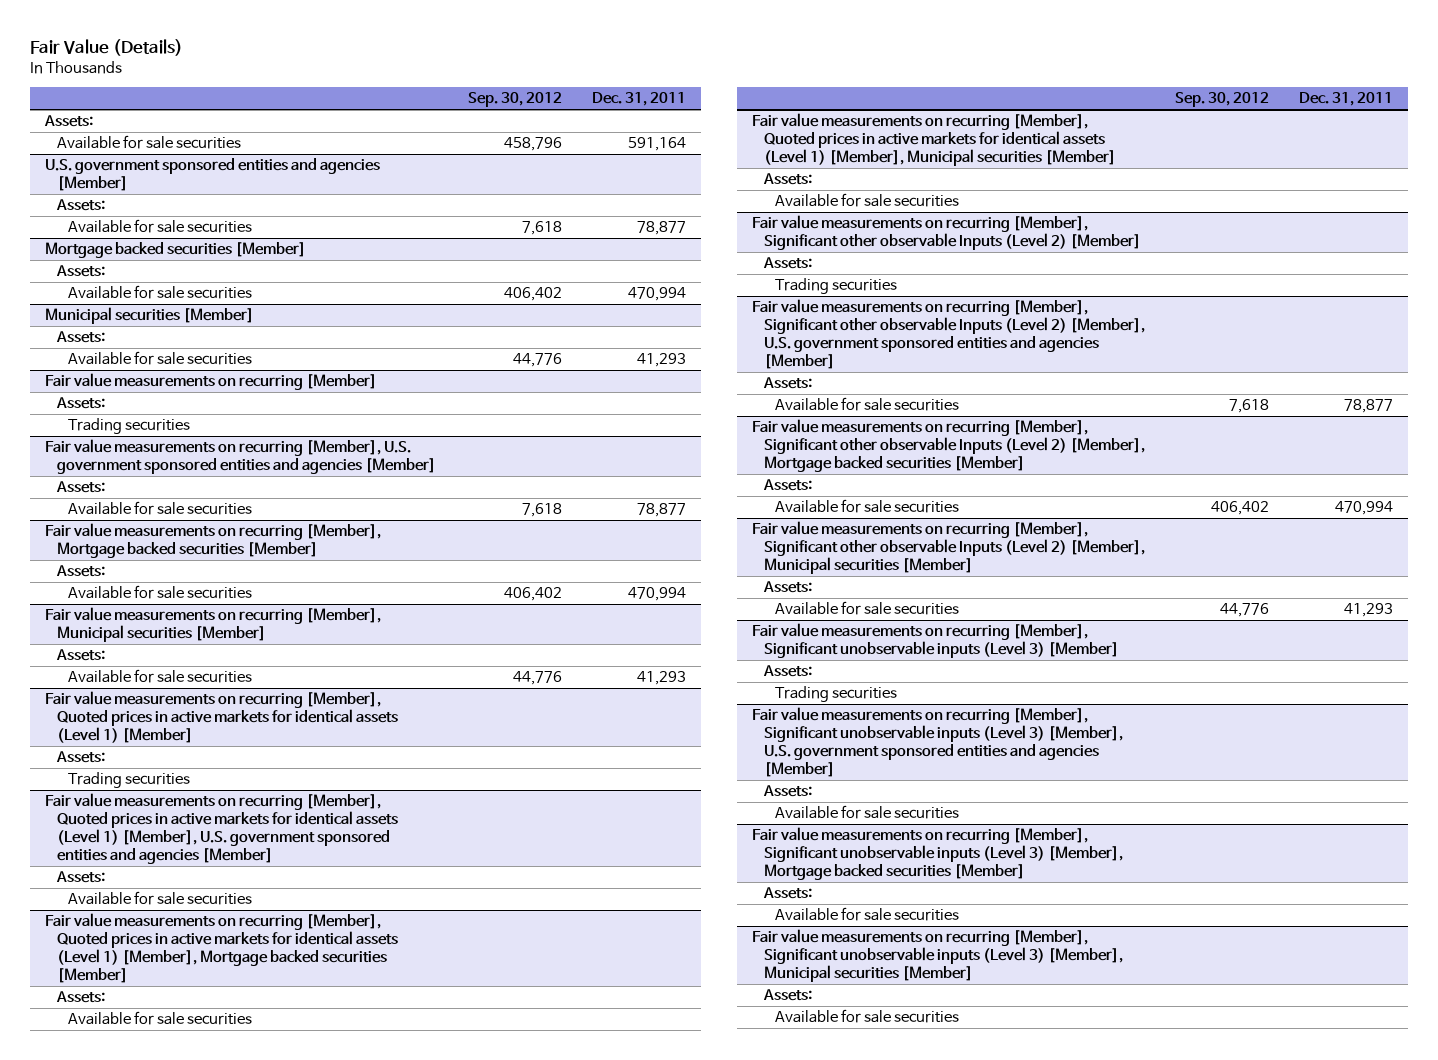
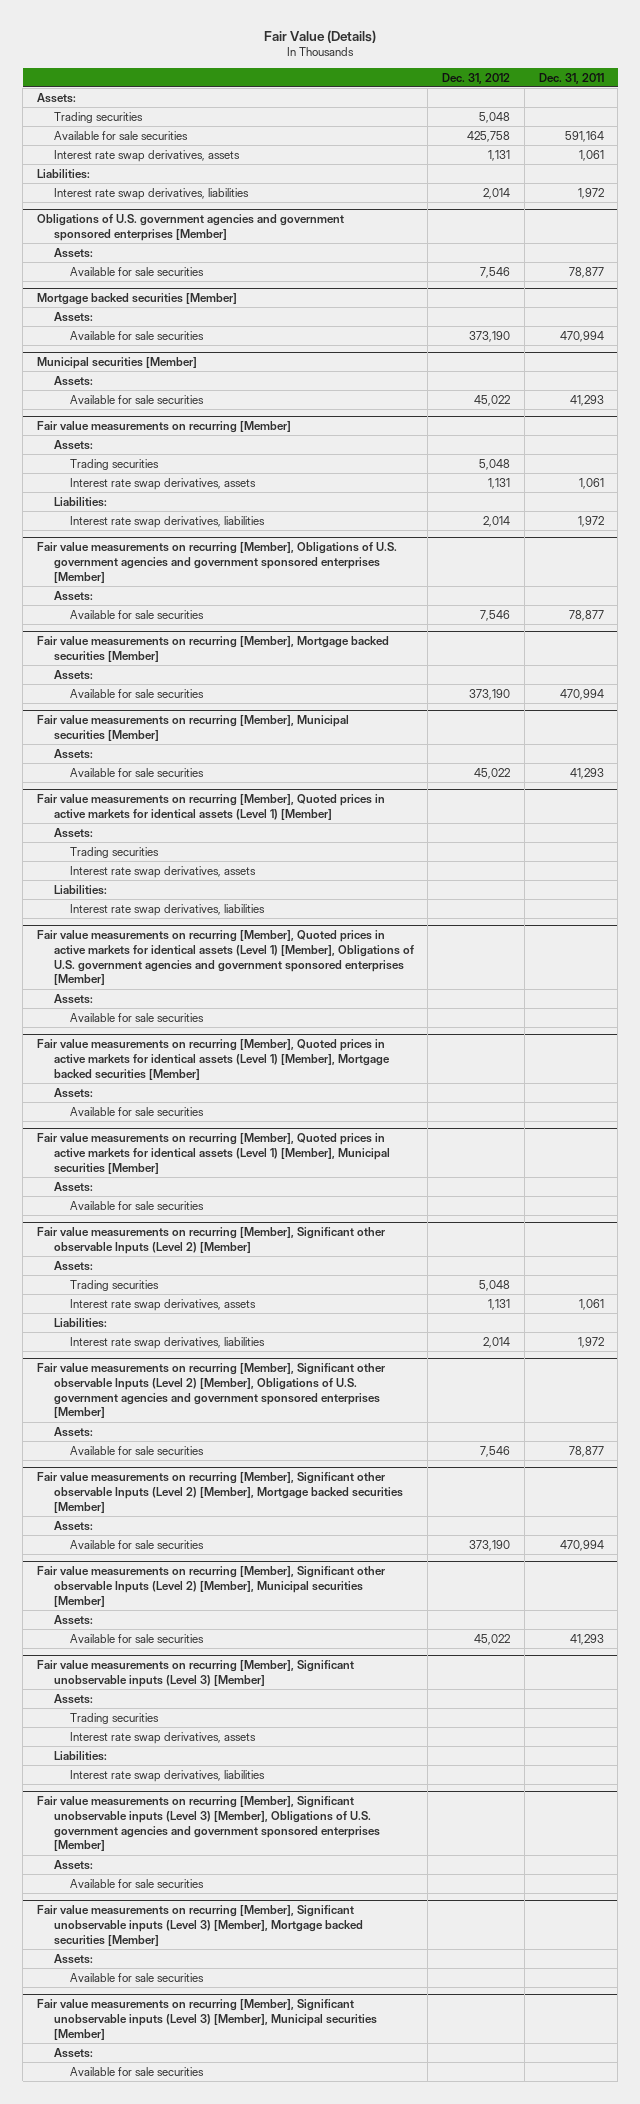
- | Sep. 30, 2012 | Dec. 31, 2011
+ | Dec. 31, 2012 | Dec. 31, 2011
+ Trading securities | 5,048 |
- U.S. government sponsored entities and agencies [Member]
+ Interest rate swap derivatives, assets | 1,131 | 1,061
+ Liabilities:
+ Interest rate swap derivatives, liabilities | 2,014 | 1,972
+ Obligations of U.S. government agencies and government sponsored enterprises [Member]
- Fair value measurements on recurring [Member], U.S. government sponsored entities and agencies [Member]
@ Fair value measurements on recurring [Member]
+ Interest rate swap derivatives, assets | 1,131 | 1,061
+ Liabilities:
+ Interest rate swap derivatives, liabilities | 2,014 | 1,972
+ Fair value measurements on recurring [Member], Obligations of U.S. government agencies and government sponsored enterprises [Member]
- Fair value measurements on recurring [Member], Quoted prices in active markets for identical assets (Level 1) [Member], U.S. government sponsored entities and agencies [Member]
@ Fair value measurements on recurring [Member], Quoted prices in active markets for identical assets (Level 1) [Member]
+ Interest rate swap derivatives, assets
+ Liabilities:
+ Interest rate swap derivatives, liabilities
+ Fair value measurements on recurring [Member], Quoted prices in active markets for identical assets (Level 1) [Member], Obligations of U.S. government agencies and government sponsored enterprises [Member]
- Fair value measurements on recurring [Member], Significant other observable Inputs (Level 2) [Member], U.S. government sponsored entities and agencies [Member]
@ Fair value measurements on recurring [Member], Significant other observable Inputs (Level 2) [Member]
+ Interest rate swap derivatives, assets | 1,131 | 1,061
+ Liabilities:
+ Interest rate swap derivatives, liabilities | 2,014 | 1,972
+ Fair value measurements on recurring [Member], Significant other observable Inputs (Level 2) [Member], Obligations of U.S. government agencies and government sponsored enterprises [Member]
- Fair value measurements on recurring [Member], Significant unobservable inputs (Level 3) [Member], U.S. government sponsored entities and agencies [Member]
@ Fair value measurements on recurring [Member], Significant unobservable inputs (Level 3) [Member]
+ Interest rate swap derivatives, assets
+ Liabilities:
+ Interest rate swap derivatives, liabilities
+ Fair value measurements on recurring [Member], Significant unobservable inputs (Level 3) [Member], Obligations of U.S. government agencies and government sponsored enterprises [Member]

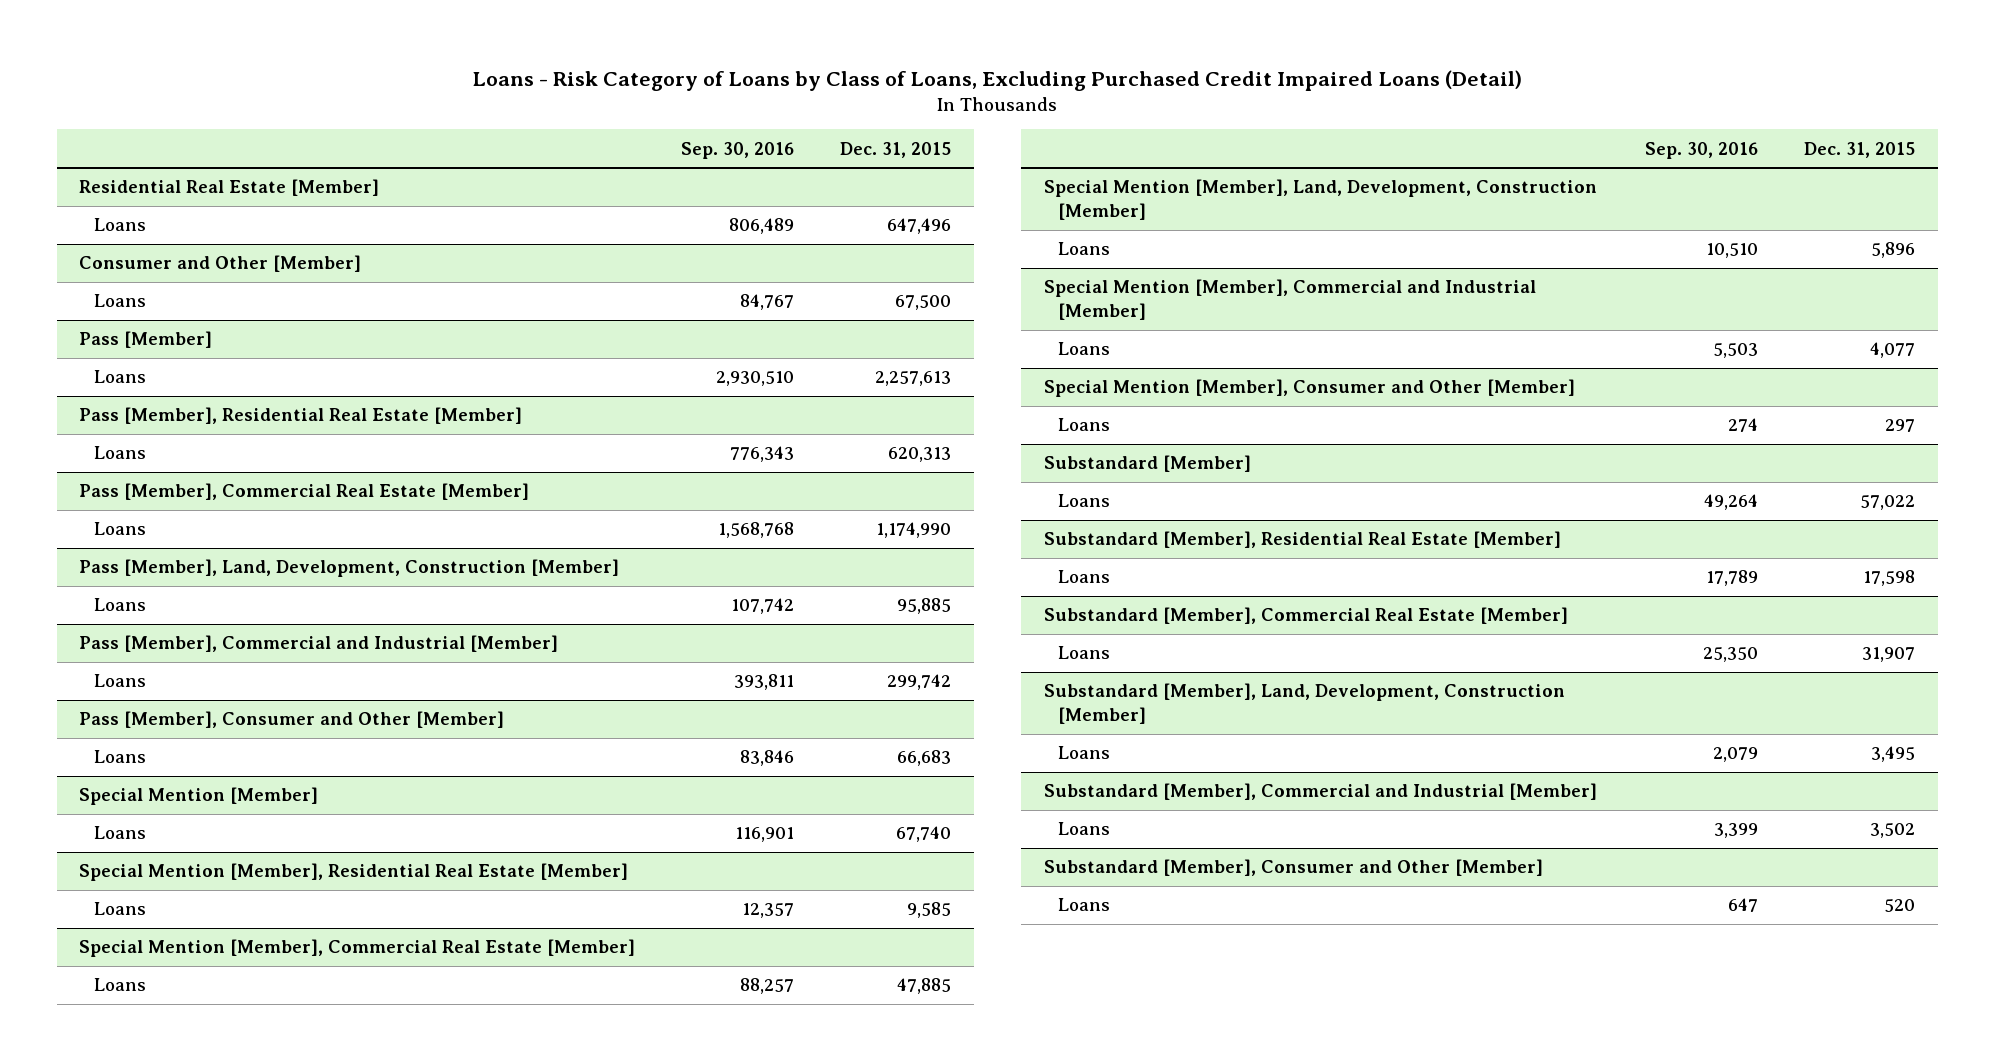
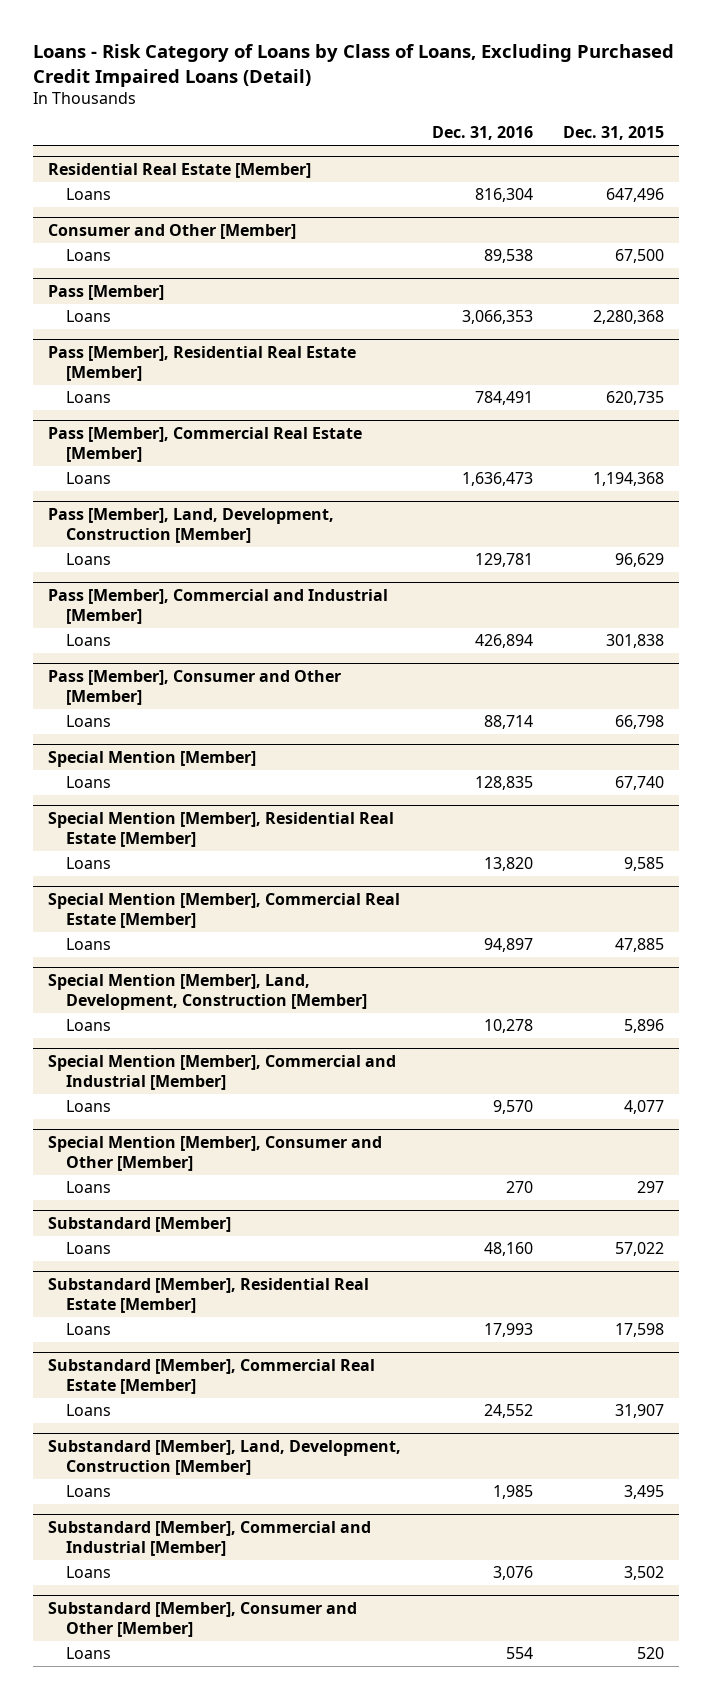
- | Sep. 30, 2016 | Dec. 31, 2015
+ | Dec. 31, 2016 | Dec. 31, 2015
@ Pass [Member]
- Loans | 2,930,510 | 2,257,613
+ Loans | 3,066,353 | 2,280,368
@ Pass [Member], Residential Real Estate [Member]
- Loans | 776,343 | 620,313
+ Loans | 784,491 | 620,735
@ Pass [Member], Commercial Real Estate [Member]
- Loans | 1,568,768 | 1,174,990
+ Loans | 1,636,473 | 1,194,368
@ Pass [Member], Land, Development, Construction [Member]
- Loans | 107,742 | 95,885
+ Loans | 129,781 | 96,629
@ Pass [Member], Commercial and Industrial [Member]
- Loans | 393,811 | 299,742
+ Loans | 426,894 | 301,838
@ Pass [Member], Consumer and Other [Member]
- Loans | 83,846 | 66,683
+ Loans | 88,714 | 66,798

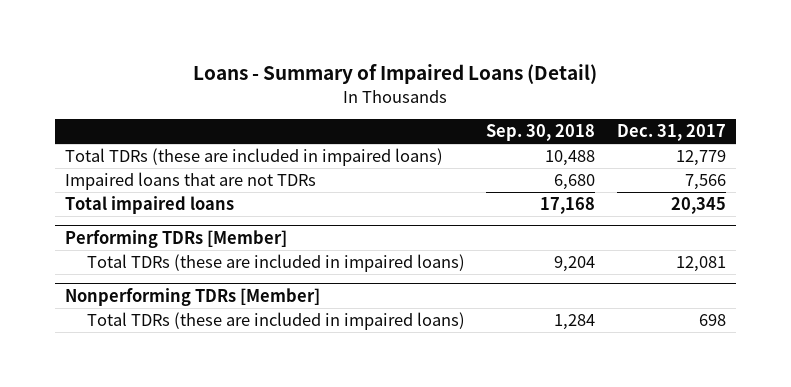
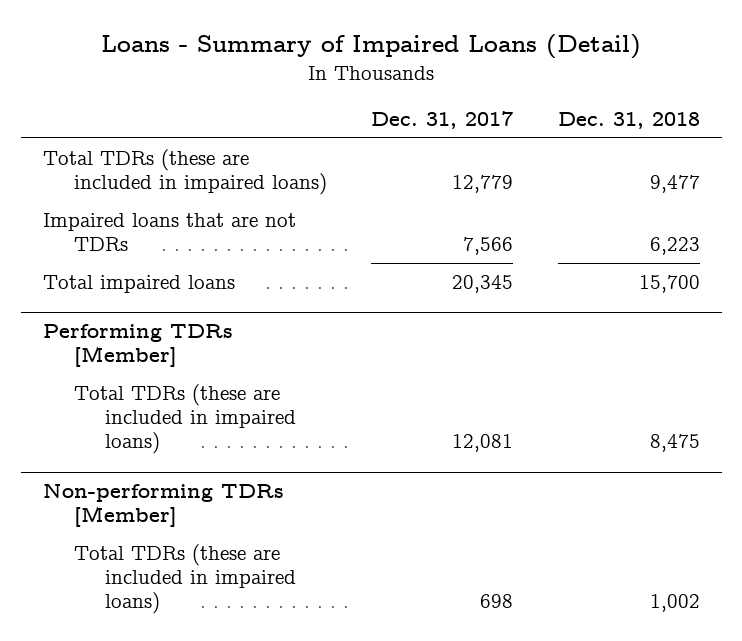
- | Sep. 30, 2018 | Dec. 31, 2017
+ | Dec. 31, 2017 | Dec. 31, 2018
- Nonperforming TDRs [Member]
+ Non-performing TDRs [Member]

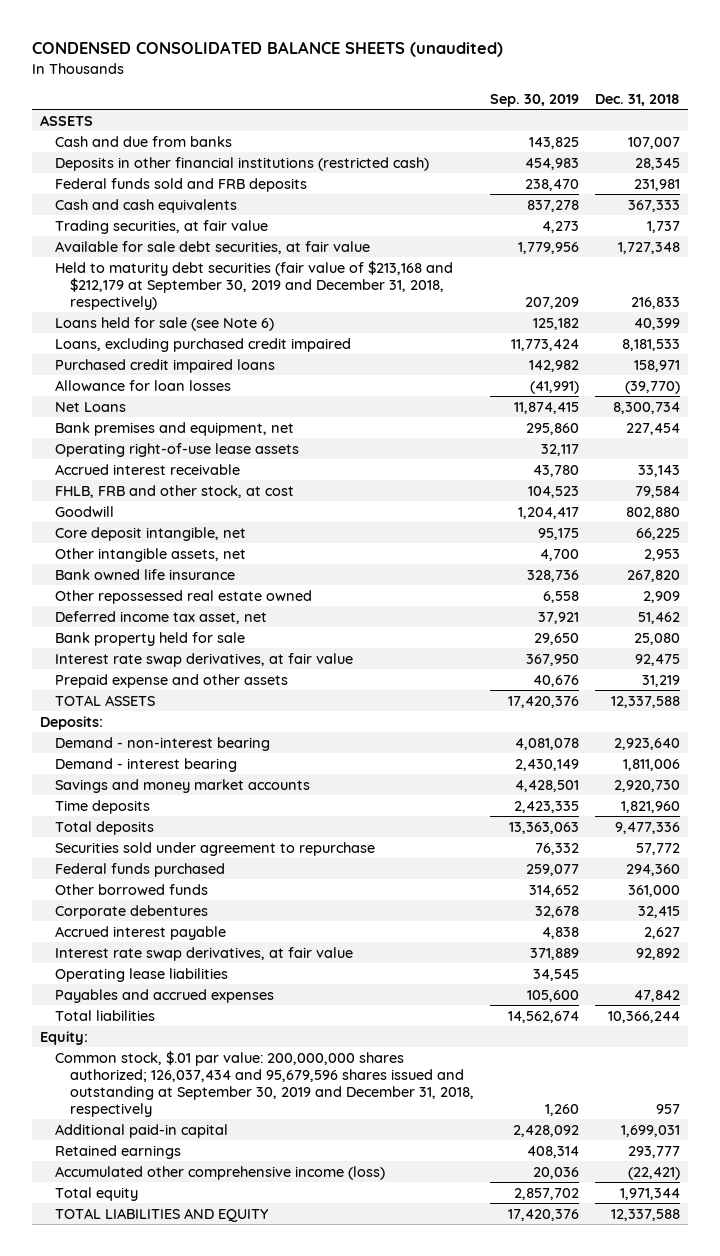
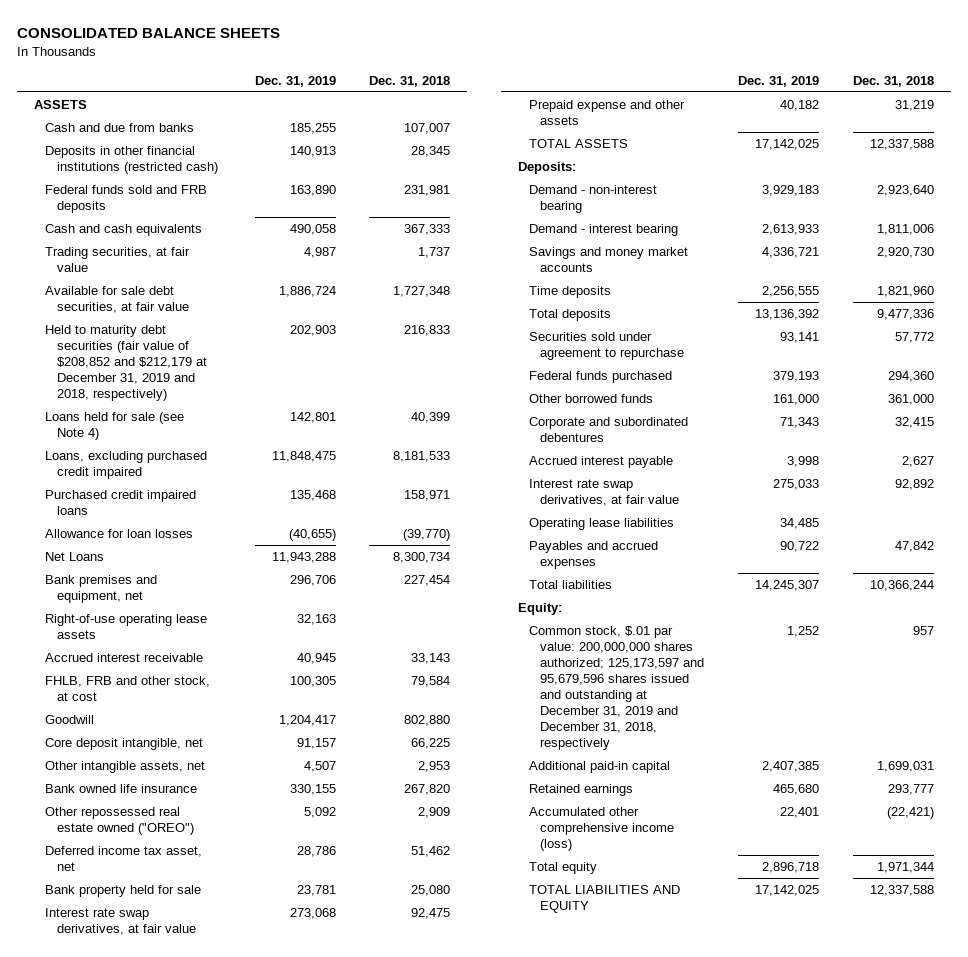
- CONDENSED CONSOLIDATED BALANCE SHEETS (unaudited)
+ CONSOLIDATED BALANCE SHEETS
- | Sep. 30, 2019 | Dec. 31, 2018
+ | Dec. 31, 2019 | Dec. 31, 2018
- Held to maturity debt securities (fair value of $213,168 and $212,179 at September 30, 2019 and December 31, 2018, respectively) | 207,209 | 216,833
- Loans held for sale (see Note 6) | 125,182 | 40,399
+ Held to maturity debt securities (fair value of $208,852 and $212,179 at December 31, 2019 and 2018, respectively) | 202,903 | 216,833
+ Loans held for sale (see Note 4) | 142,801 | 40,399
- Operating right-of-use lease assets | 32,117 |
+ Right-of-use operating lease assets | 32,163 |
- Other repossessed real estate owned | 6,558 | 2,909
+ Other repossessed real estate owned ("OREO") | 5,092 | 2,909
- Corporate debentures | 32,678 | 32,415
+ Corporate and subordinated debentures | 71,343 | 32,415
- Common stock, $.01 par value: 200,000,000 shares authorized; 126,037,434 and 95,679,596 shares issued and outstanding at September 30, 2019 and December 31, 2018, respectively | 1,260 | 957
+ Common stock, $.01 par value: 200,000,000 shares authorized; 125,173,597 and 95,679,596 shares issued and outstanding at December 31, 2019 and December 31, 2018, respectively | 1,252 | 957

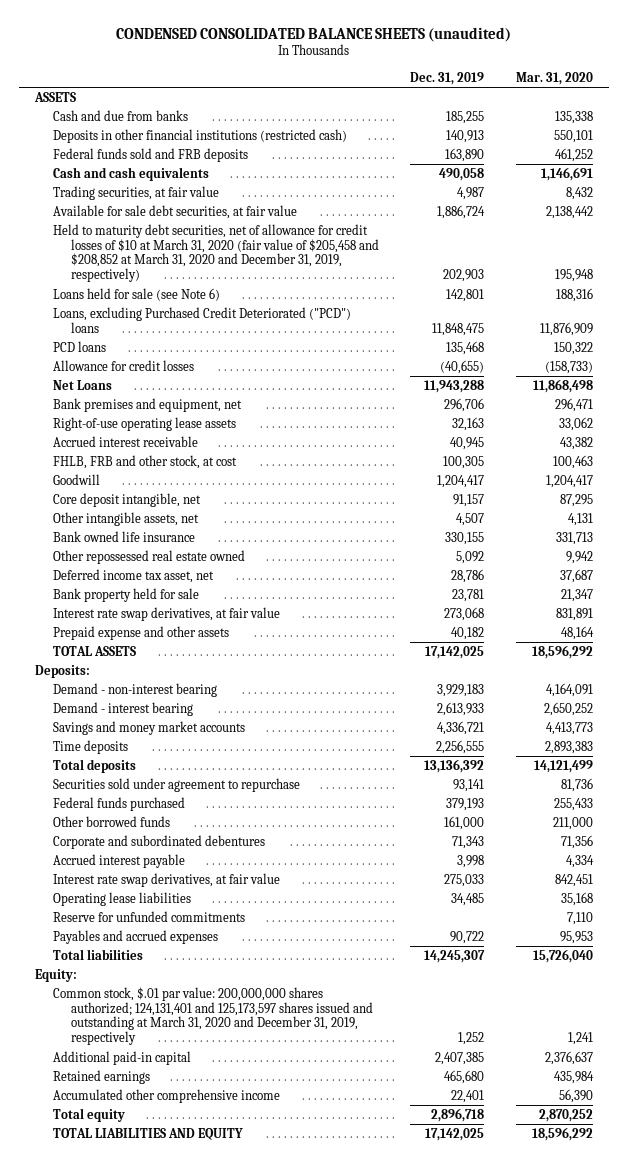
- CONSOLIDATED BALANCE SHEETS
+ CONDENSED CONSOLIDATED BALANCE SHEETS (unaudited)
- | Dec. 31, 2019 | Dec. 31, 2018
+ | Dec. 31, 2019 | Mar. 31, 2020
- Held to maturity debt securities (fair value of $208,852 and $212,179 at December 31, 2019 and 2018, respectively) | 202,903 | 216,833
- Loans held for sale (see Note 4) | 142,801 | 40,399
- Loans, excluding purchased credit impaired | 11,848,475 | 8,181,533
- Purchased credit impaired loans | 135,468 | 158,971
- Allowance for loan losses | (40,655) | (39,770)
+ Held to maturity debt securities, net of allowance for credit losses of $10 at March 31, 2020 (fair value of $205,458 and $208,852 at March 31, 2020 and December 31, 2019, respectively) | 202,903 | 195,948
+ Loans held for sale (see Note 6) | 142,801 | 188,316
+ Loans, excluding Purchased Credit Deteriorated ("PCD") loans | 11,848,475 | 11,876,909
+ PCD loans | 135,468 | 150,322
+ Allowance for credit losses | (40,655) | (158,733)
- Other repossessed real estate owned ("OREO") | 5,092 | 2,909
+ Other repossessed real estate owned | 5,092 | 9,942
+ Reserve for unfunded commitments | | 7,110
- Common stock, $.01 par value: 200,000,000 shares authorized; 125,173,597 and 95,679,596 shares issued and outstanding at December 31, 2019 and December 31, 2018, respectively | 1,252 | 957
+ Common stock, $.01 par value: 200,000,000 shares authorized; 124,131,401 and 125,173,597 shares issued and outstanding at March 31, 2020 and December 31, 2019, respectively | 1,252 | 1,241
- Accumulated other comprehensive income (loss) | 22,401 | (22,421)
+ Accumulated other comprehensive income | 22,401 | 56,390

